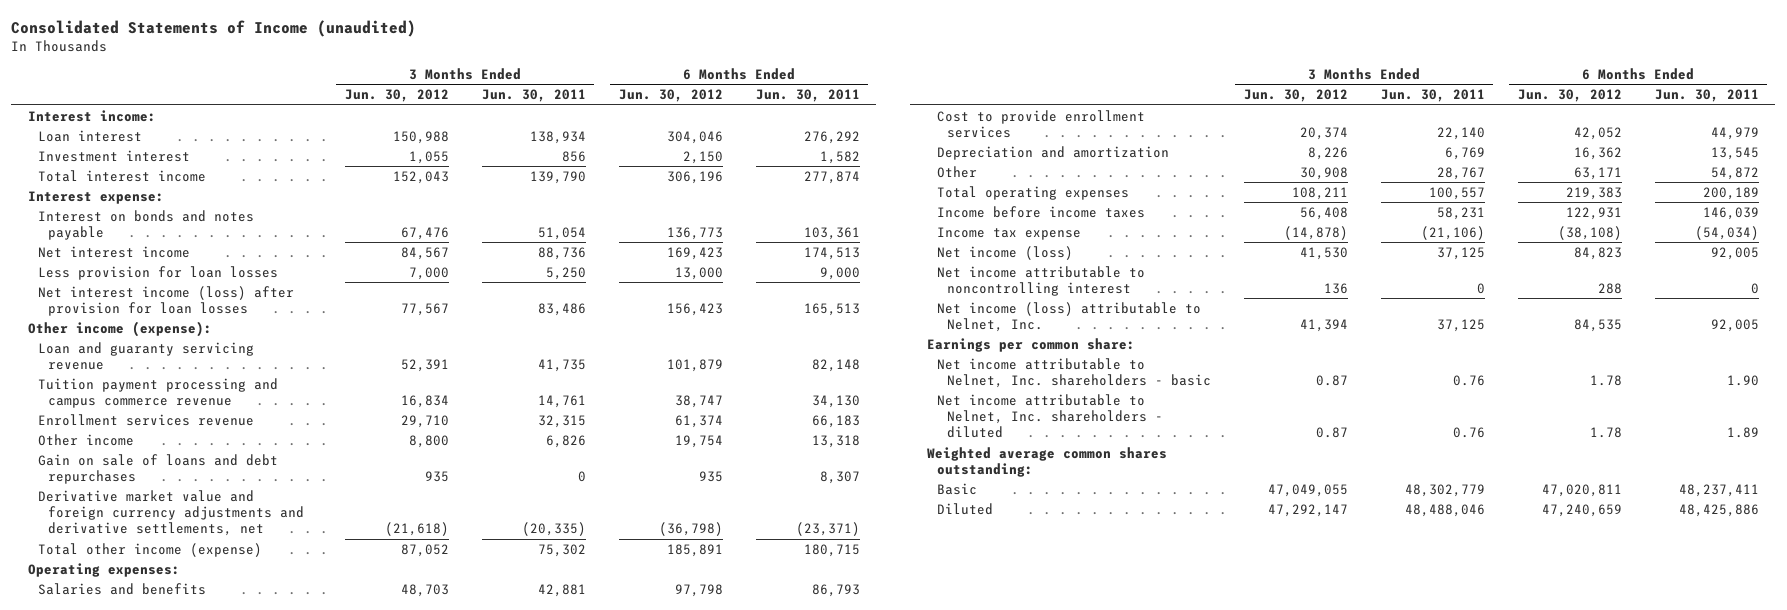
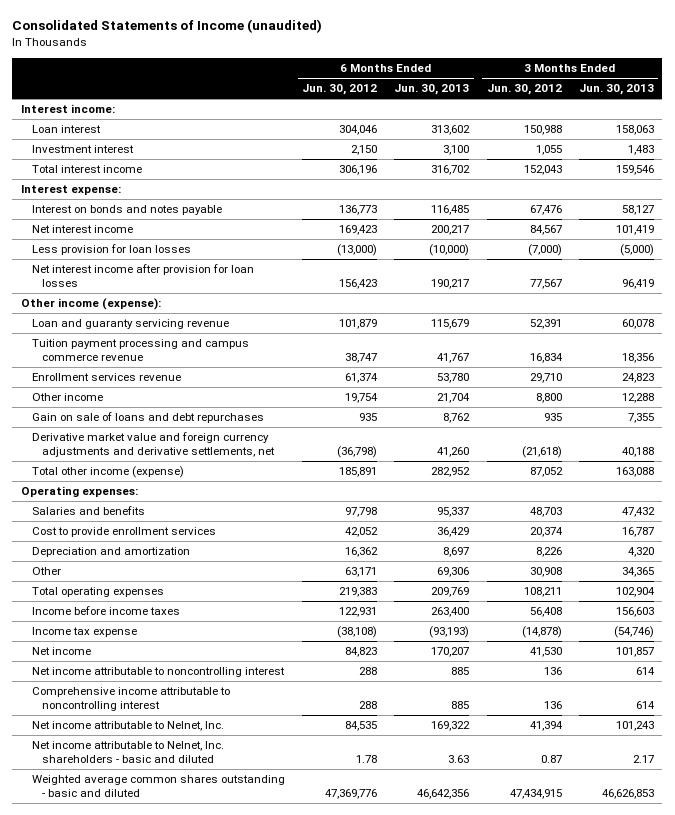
- | 3 Months Ended Jun. 30, 2012 | 3 Months Ended Jun. 30, 2011 | 6 Months Ended Jun. 30, 2012 | 6 Months Ended Jun. 30, 2011
+ | 6 Months Ended Jun. 30, 2012 | 6 Months Ended Jun. 30, 2013 | 3 Months Ended Jun. 30, 2012 | 3 Months Ended Jun. 30, 2013
- Less provision for loan losses | 7,000 | 5,250 | 13,000 | 9,000
- Net interest income (loss) after provision for loan losses | 77,567 | 83,486 | 156,423 | 165,513
+ Less provision for loan losses | (13,000) | (10,000) | (7,000) | (5,000)
+ Net interest income after provision for loan losses | 156,423 | 190,217 | 77,567 | 96,419
- Net income (loss) | 41,530 | 37,125 | 84,823 | 92,005
+ Net income | 84,823 | 170,207 | 41,530 | 101,857
- Net income (loss) attributable to Nelnet, Inc. | 41,394 | 37,125 | 84,535 | 92,005
- Earnings per common share:
- Net income attributable to Nelnet, Inc. shareholders - basic | 0.87 | 0.76 | 1.78 | 1.90
- Net income attributable to Nelnet, Inc. shareholders - diluted | 0.87 | 0.76 | 1.78 | 1.89
- Weighted average common shares outstanding:
- Basic | 47,049,055 | 48,302,779 | 47,020,811 | 48,237,411
- Diluted | 47,292,147 | 48,488,046 | 47,240,659 | 48,425,886
+ Comprehensive income attributable to noncontrolling interest | 288 | 885 | 136 | 614
+ Net income attributable to Nelnet, Inc. | 84,535 | 169,322 | 41,394 | 101,243
+ Net income attributable to Nelnet, Inc. shareholders - basic and diluted | 1.78 | 3.63 | 0.87 | 2.17
+ Weighted average common shares outstanding - basic and diluted | 47,369,776 | 46,642,356 | 47,434,915 | 46,626,853

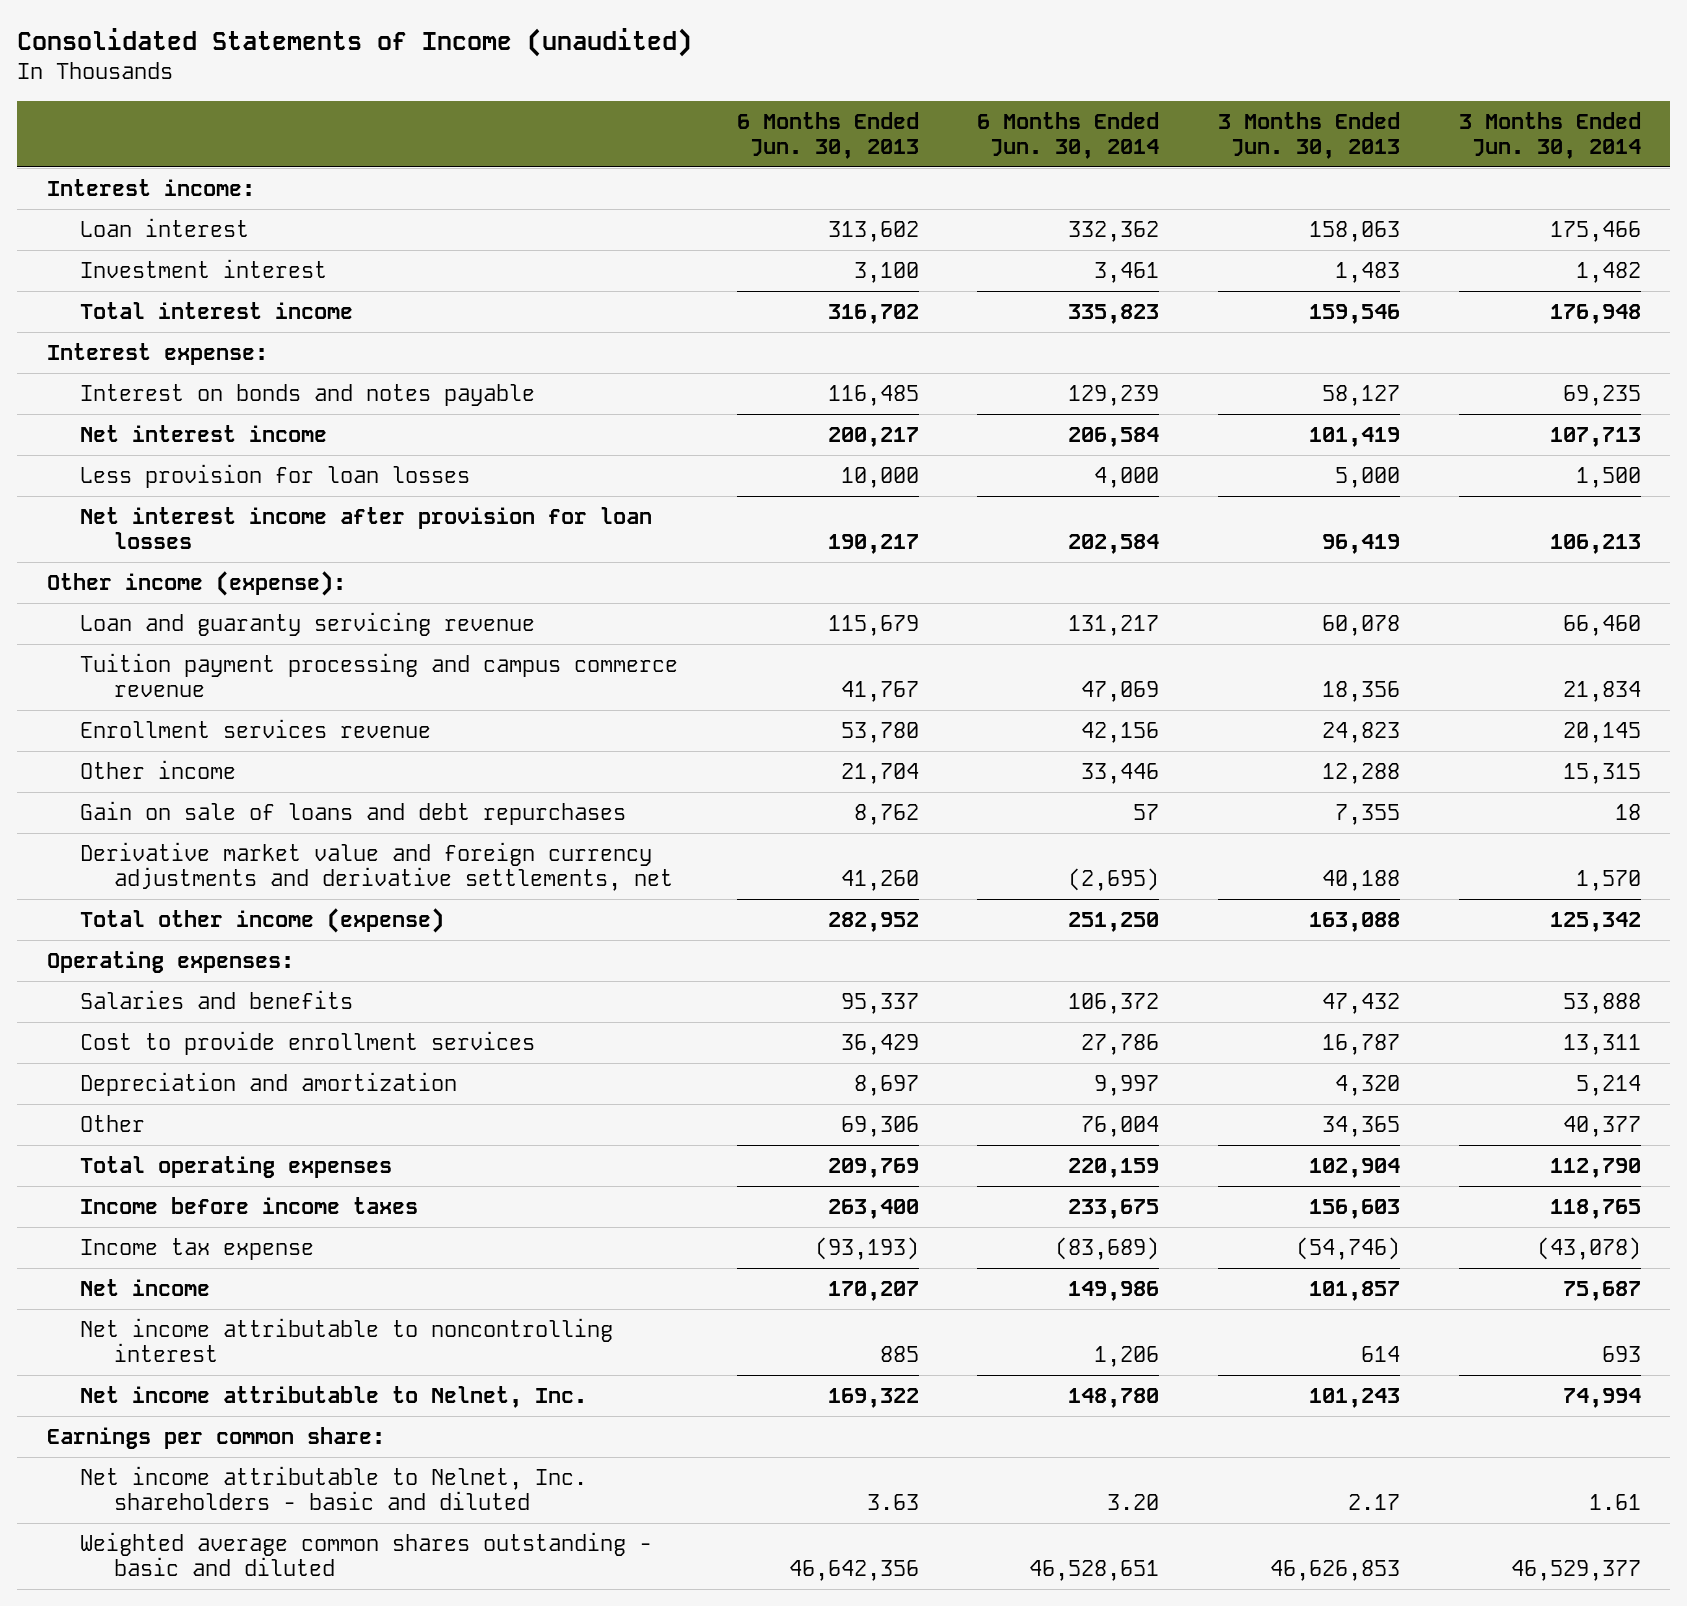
- | 6 Months Ended Jun. 30, 2012 | 6 Months Ended Jun. 30, 2013 | 3 Months Ended Jun. 30, 2012 | 3 Months Ended Jun. 30, 2013
+ | 6 Months Ended Jun. 30, 2013 | 6 Months Ended Jun. 30, 2014 | 3 Months Ended Jun. 30, 2013 | 3 Months Ended Jun. 30, 2014
- Less provision for loan losses | (13,000) | (10,000) | (7,000) | (5,000)
+ Less provision for loan losses | 10,000 | 4,000 | 5,000 | 1,500
- Comprehensive income attributable to noncontrolling interest | 288 | 885 | 136 | 614
+ Earnings per common share:

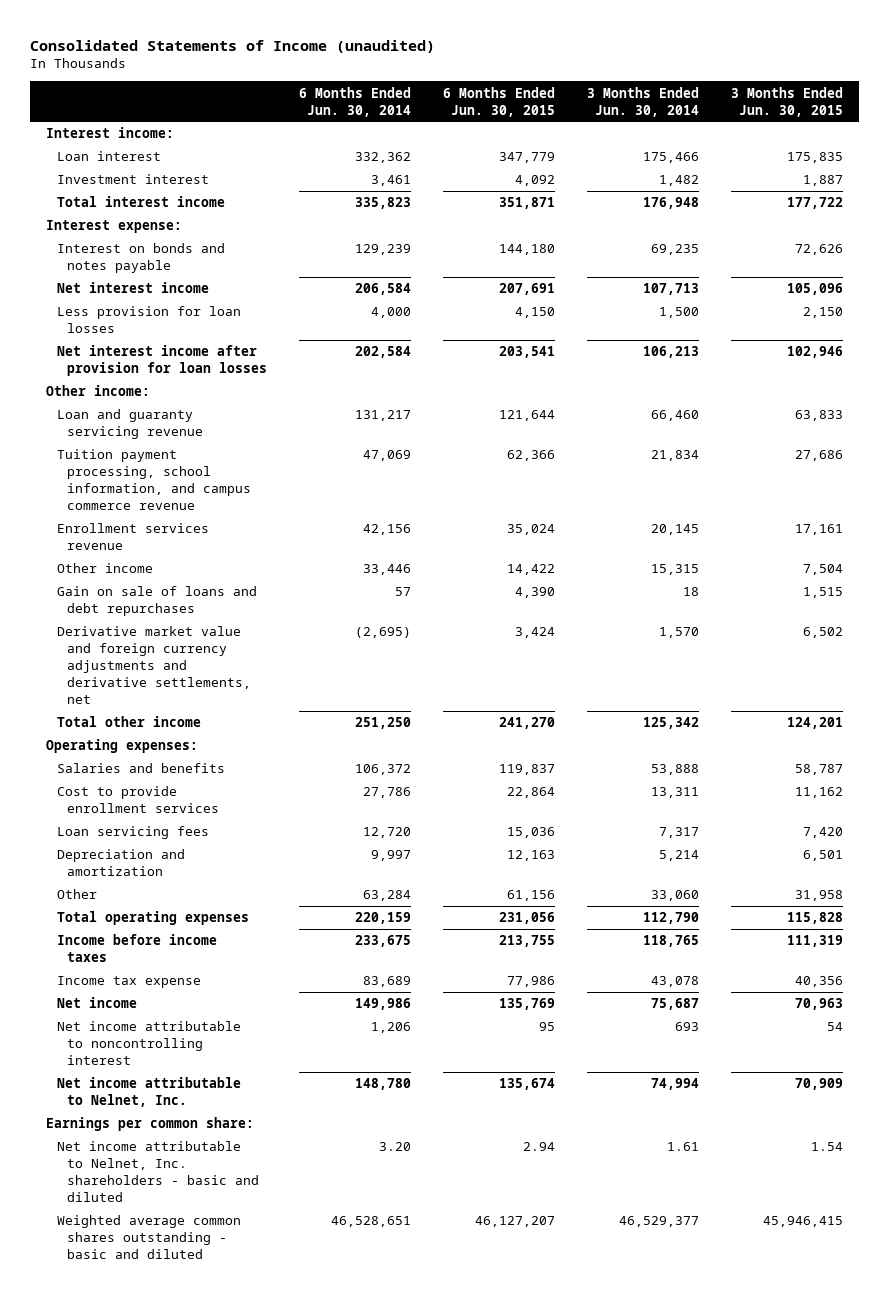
- | 6 Months Ended Jun. 30, 2013 | 6 Months Ended Jun. 30, 2014 | 3 Months Ended Jun. 30, 2013 | 3 Months Ended Jun. 30, 2014
+ | 6 Months Ended Jun. 30, 2014 | 6 Months Ended Jun. 30, 2015 | 3 Months Ended Jun. 30, 2014 | 3 Months Ended Jun. 30, 2015
- Other income (expense):
+ Other income:
- Tuition payment processing and campus commerce revenue | 41,767 | 47,069 | 18,356 | 21,834
+ Tuition payment processing, school information, and campus commerce revenue | 47,069 | 62,366 | 21,834 | 27,686
- Total other income (expense) | 282,952 | 251,250 | 163,088 | 125,342
+ Total other income | 251,250 | 241,270 | 125,342 | 124,201
+ Loan servicing fees | 12,720 | 15,036 | 7,317 | 7,420
- Other | 69,306 | 76,004 | 34,365 | 40,377
+ Other | 63,284 | 61,156 | 33,060 | 31,958
- Income tax expense | (93,193) | (83,689) | (54,746) | (43,078)
+ Income tax expense | 83,689 | 77,986 | 43,078 | 40,356

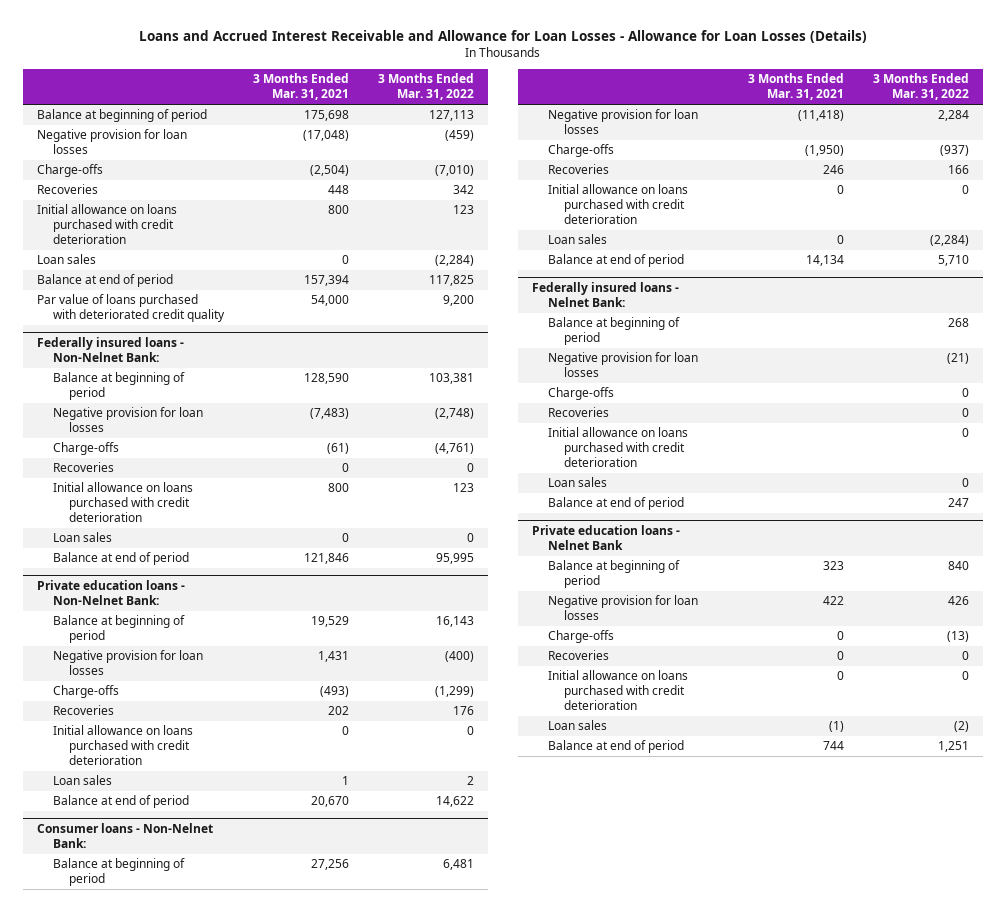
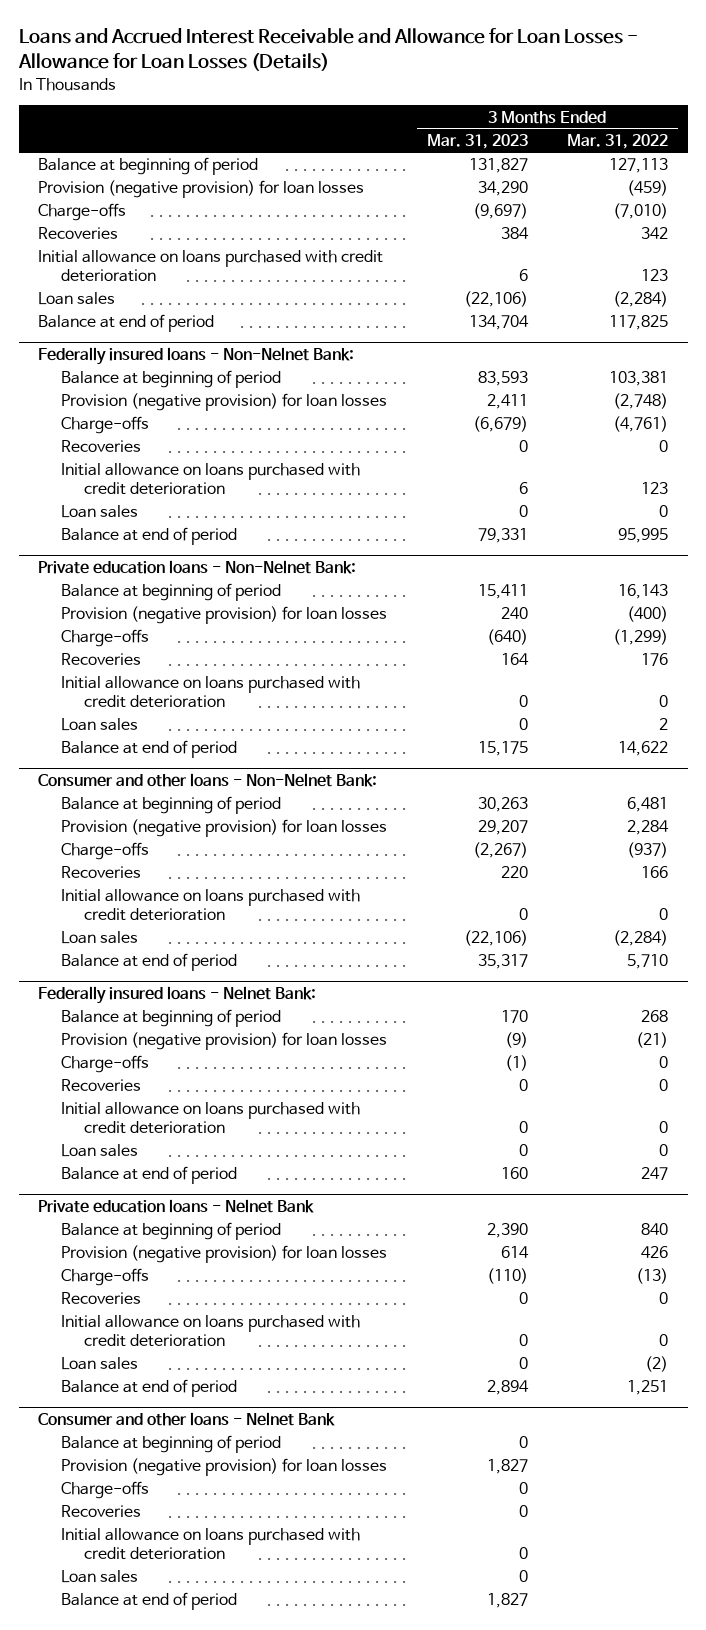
- | 3 Months Ended Mar. 31, 2021 | 3 Months Ended Mar. 31, 2022
+ | 3 Months Ended Mar. 31, 2023 | 3 Months Ended Mar. 31, 2022
- Negative provision for loan losses | (17,048) | (459)
+ Provision (negative provision) for loan losses | 34,290 | (459)
- Par value of loans purchased with deteriorated credit quality | 54,000 | 9,200
@ Federally insured loans - Non-Nelnet Bank:
- Negative provision for loan losses | (7,483) | (2,748)
+ Provision (negative provision) for loan losses | 2,411 | (2,748)
@ Private education loans - Non-Nelnet Bank:
- Negative provision for loan losses | 1,431 | (400)
+ Provision (negative provision) for loan losses | 240 | (400)
- Consumer loans - Non-Nelnet Bank:
+ Consumer and other loans - Non-Nelnet Bank:
- Negative provision for loan losses | (11,418) | 2,284
+ Provision (negative provision) for loan losses | 29,207 | 2,284
@ Federally insured loans - Nelnet Bank:
- Negative provision for loan losses | | (21)
+ Provision (negative provision) for loan losses | (9) | (21)
@ Private education loans - Nelnet Bank
- Negative provision for loan losses | 422 | 426
+ Provision (negative provision) for loan losses | 614 | 426
+ Consumer and other loans - Nelnet Bank
+ Balance at beginning of period | 0 |
+ Provision (negative provision) for loan losses | 1,827 |
+ Charge-offs | 0 |
+ Recoveries | 0 |
+ Initial allowance on loans purchased with credit deterioration | 0 |
+ Loan sales | 0 |
+ Balance at end of period | 1,827 |

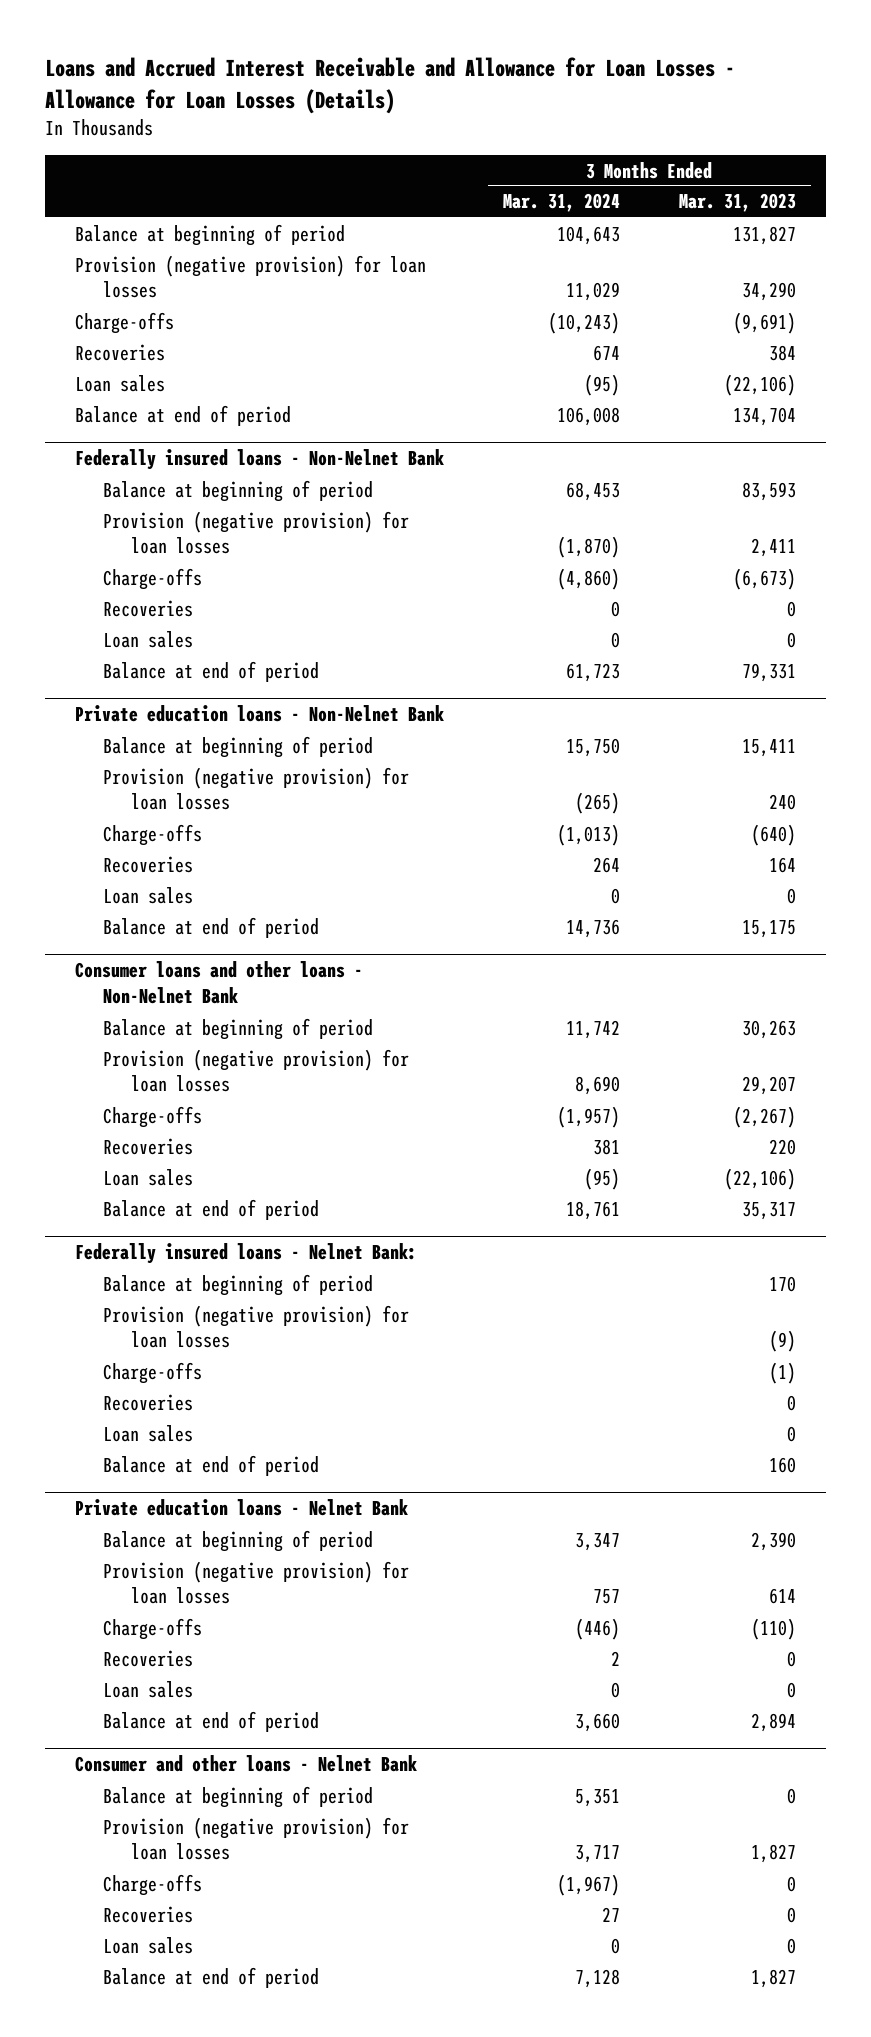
- | 3 Months Ended Mar. 31, 2023 | 3 Months Ended Mar. 31, 2022
+ | 3 Months Ended Mar. 31, 2024 | 3 Months Ended Mar. 31, 2023
- Charge-offs | (9,697) | (7,010)
+ Charge-offs | (10,243) | (9,691)
- Initial allowance on loans purchased with credit deterioration | 6 | 123
- Federally insured loans - Non-Nelnet Bank:
+ Federally insured loans - Non-Nelnet Bank
- Charge-offs | (6,679) | (4,761)
+ Charge-offs | (4,860) | (6,673)
- Initial allowance on loans purchased with credit deterioration | 6 | 123
- Private education loans - Non-Nelnet Bank:
+ Private education loans - Non-Nelnet Bank
- Initial allowance on loans purchased with credit deterioration | 0 | 0
- Consumer and other loans - Non-Nelnet Bank:
+ Consumer loans and other loans - Non-Nelnet Bank
- Initial allowance on loans purchased with credit deterioration | 0 | 0
@ Federally insured loans - Nelnet Bank:
- Initial allowance on loans purchased with credit deterioration | 0 | 0
@ Private education loans - Nelnet Bank
- Initial allowance on loans purchased with credit deterioration | 0 | 0
@ Consumer and other loans - Nelnet Bank
- Initial allowance on loans purchased with credit deterioration | 0 |

